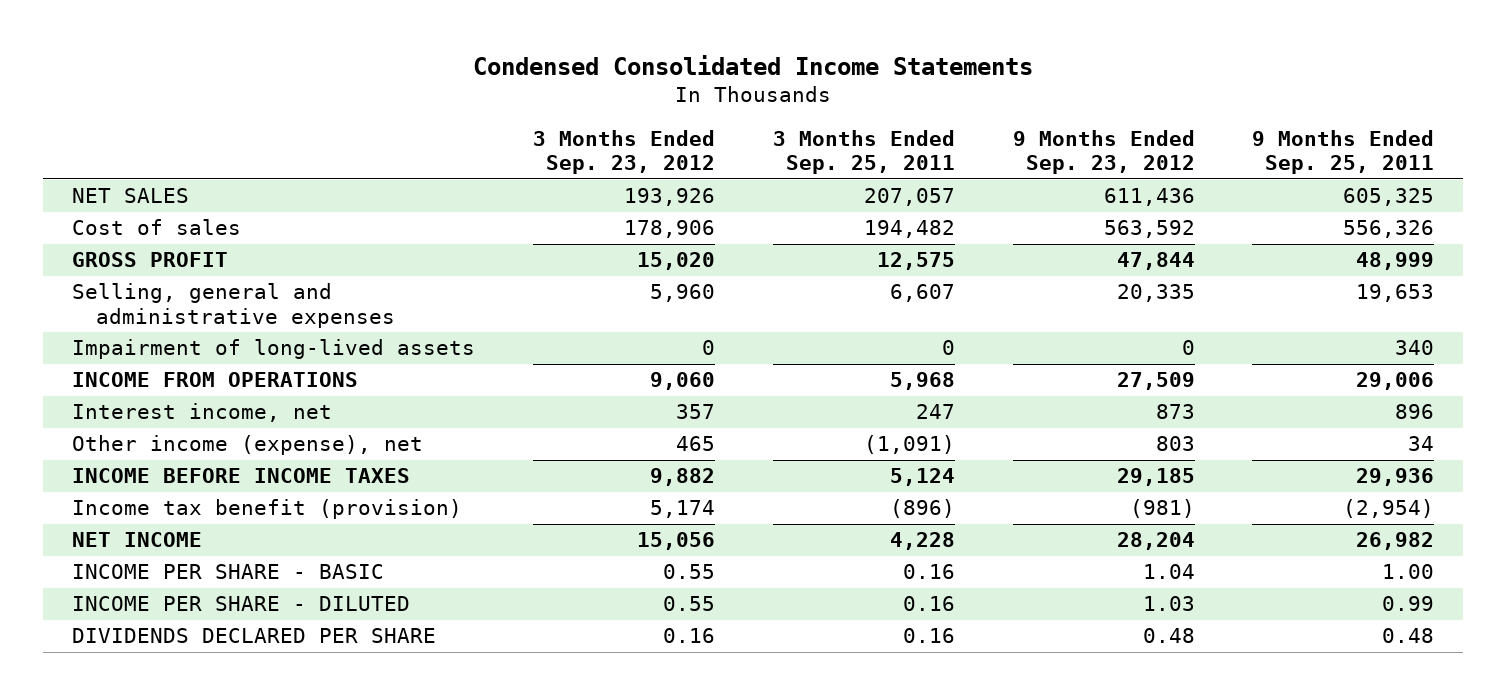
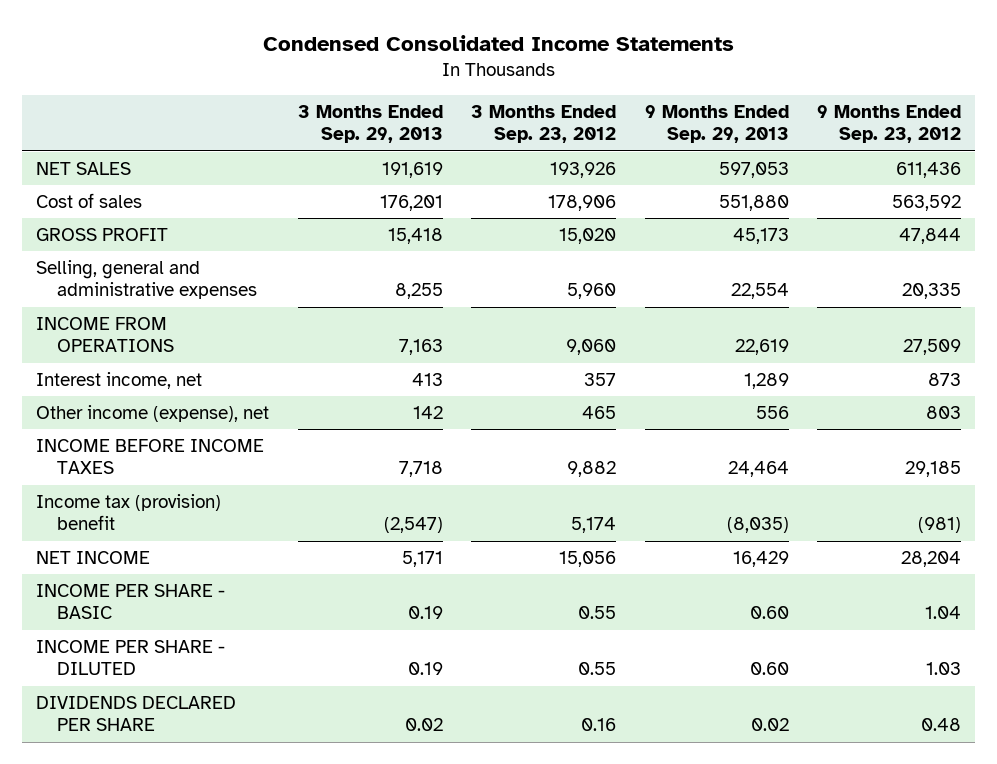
- | 3 Months Ended Sep. 23, 2012 | 3 Months Ended Sep. 25, 2011 | 9 Months Ended Sep. 23, 2012 | 9 Months Ended Sep. 25, 2011
+ | 3 Months Ended Sep. 29, 2013 | 3 Months Ended Sep. 23, 2012 | 9 Months Ended Sep. 29, 2013 | 9 Months Ended Sep. 23, 2012
- Impairment of long-lived assets | 0 | 0 | 0 | 340
- Income tax benefit (provision) | 5,174 | (896) | (981) | (2,954)
+ Income tax (provision) benefit | (2,547) | 5,174 | (8,035) | (981)

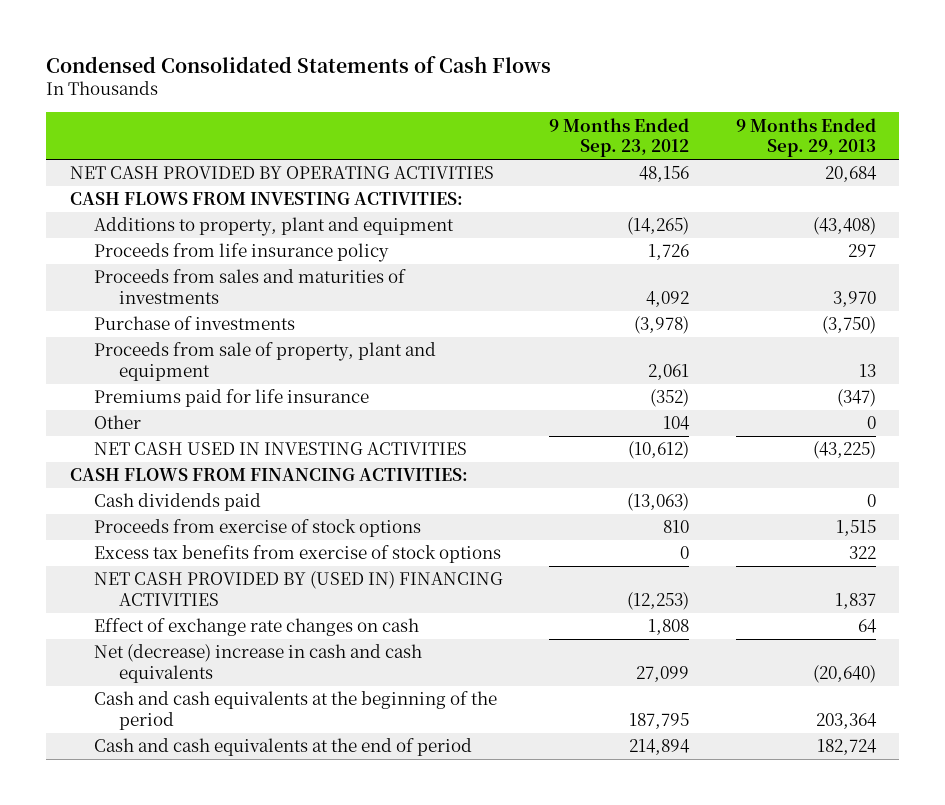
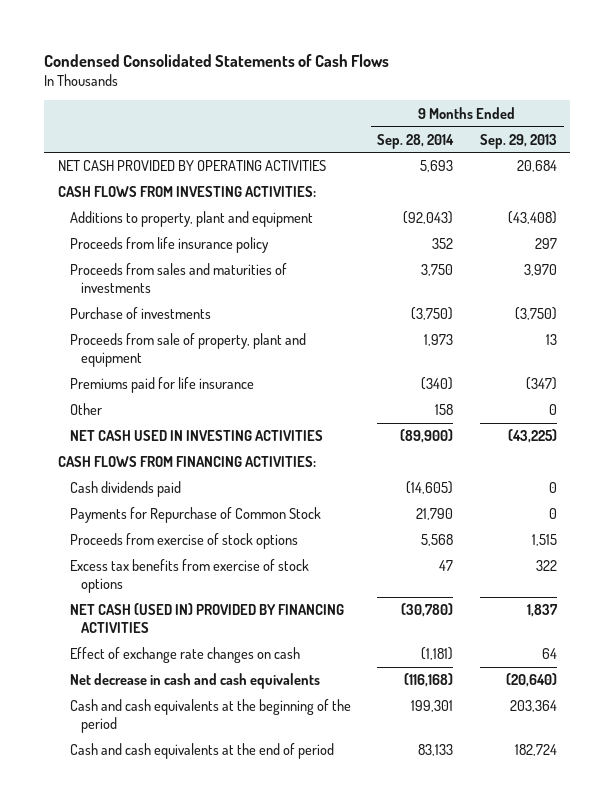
- | 9 Months Ended Sep. 23, 2012 | 9 Months Ended Sep. 29, 2013
+ | 9 Months Ended Sep. 28, 2014 | 9 Months Ended Sep. 29, 2013
+ Payments for Repurchase of Common Stock | 21,790 | 0
- NET CASH PROVIDED BY (USED IN) FINANCING ACTIVITIES | (12,253) | 1,837
+ NET CASH (USED IN) PROVIDED BY FINANCING ACTIVITIES | (30,780) | 1,837
- Net (decrease) increase in cash and cash equivalents | 27,099 | (20,640)
+ Net decrease in cash and cash equivalents | (116,168) | (20,640)

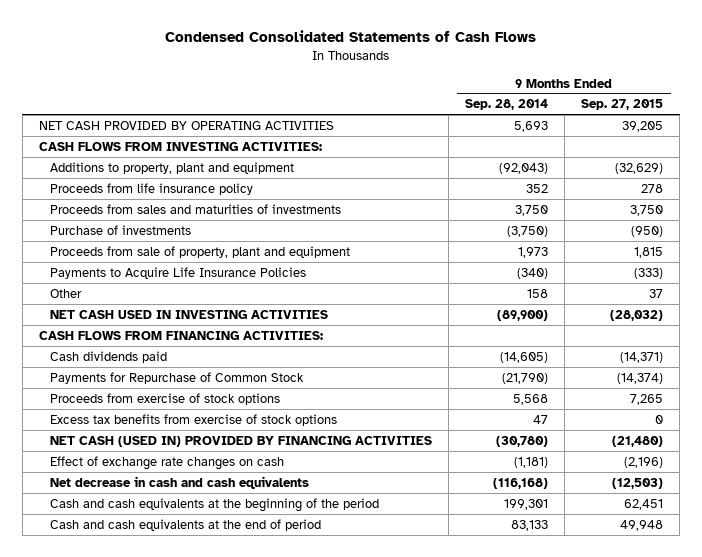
- | 9 Months Ended Sep. 28, 2014 | 9 Months Ended Sep. 29, 2013
+ | 9 Months Ended Sep. 28, 2014 | 9 Months Ended Sep. 27, 2015
- Premiums paid for life insurance | (340) | (347)
+ Payments to Acquire Life Insurance Policies | (340) | (333)
- Payments for Repurchase of Common Stock | 21,790 | 0
+ Payments for Repurchase of Common Stock | (21,790) | (14,374)

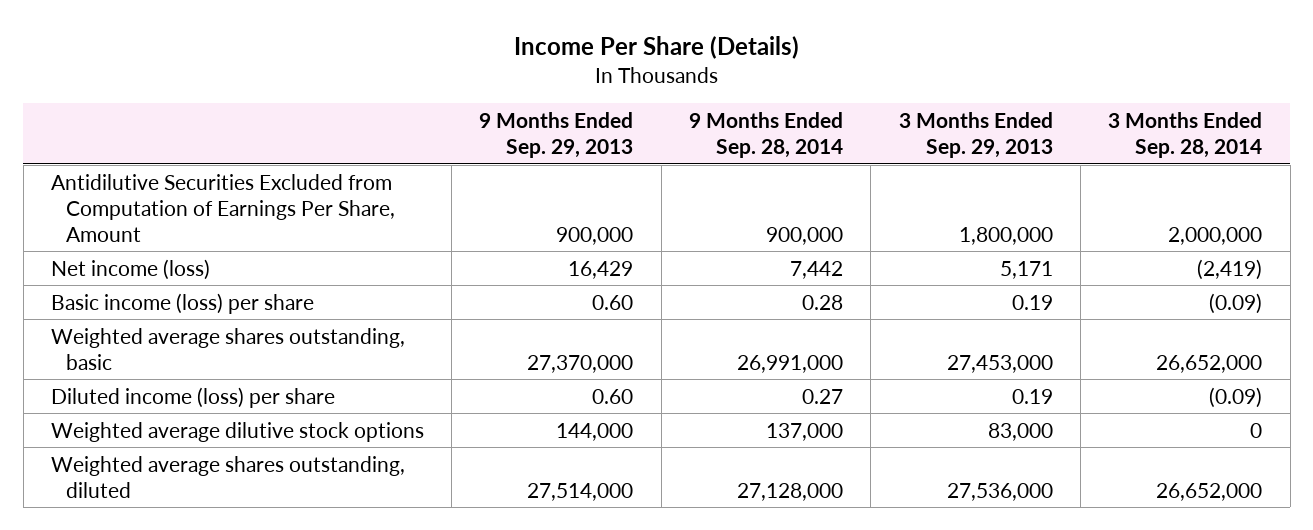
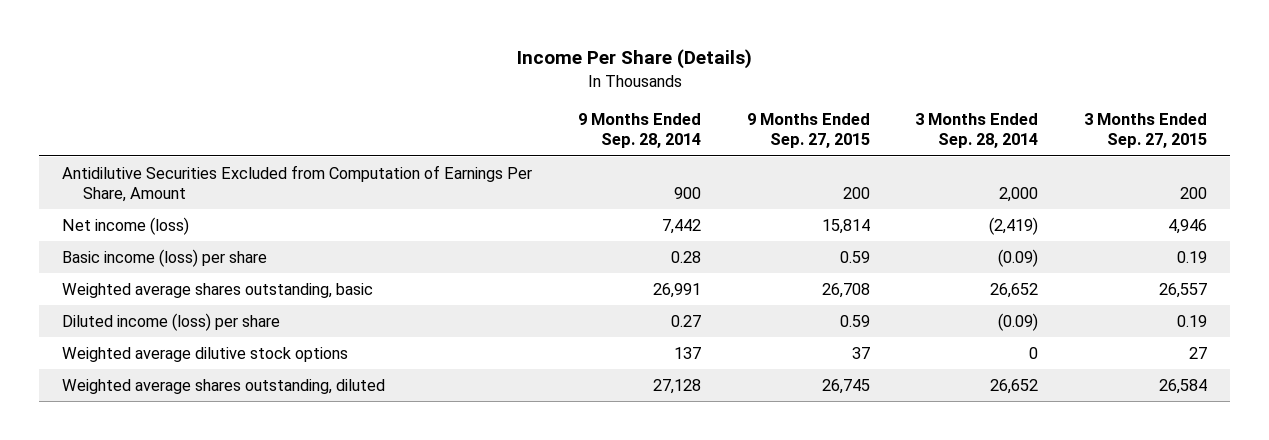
- | 9 Months Ended Sep. 29, 2013 | 9 Months Ended Sep. 28, 2014 | 3 Months Ended Sep. 29, 2013 | 3 Months Ended Sep. 28, 2014
+ | 9 Months Ended Sep. 28, 2014 | 9 Months Ended Sep. 27, 2015 | 3 Months Ended Sep. 28, 2014 | 3 Months Ended Sep. 27, 2015
- Antidilutive Securities Excluded from Computation of Earnings Per Share, Amount | 900,000 | 900,000 | 1,800,000 | 2,000,000
+ Antidilutive Securities Excluded from Computation of Earnings Per Share, Amount | 900 | 200 | 2,000 | 200
- Weighted average shares outstanding, basic | 27,370,000 | 26,991,000 | 27,453,000 | 26,652,000
+ Weighted average shares outstanding, basic | 26,991 | 26,708 | 26,652 | 26,557
- Weighted average dilutive stock options | 144,000 | 137,000 | 83,000 | 0
- Weighted average shares outstanding, diluted | 27,514,000 | 27,128,000 | 27,536,000 | 26,652,000
+ Weighted average dilutive stock options | 137 | 37 | 0 | 27
+ Weighted average shares outstanding, diluted | 27,128 | 26,745 | 26,652 | 26,584

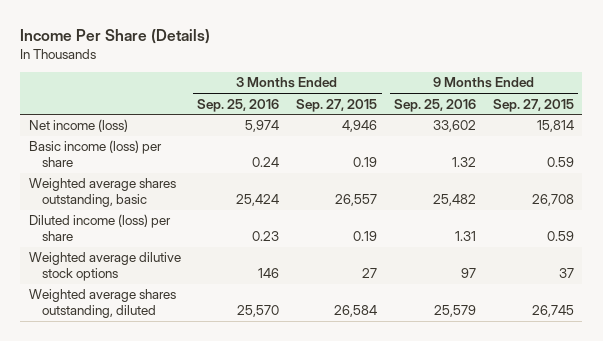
- | 9 Months Ended Sep. 28, 2014 | 9 Months Ended Sep. 27, 2015 | 3 Months Ended Sep. 28, 2014 | 3 Months Ended Sep. 27, 2015
+ | 3 Months Ended Sep. 25, 2016 | 3 Months Ended Sep. 27, 2015 | 9 Months Ended Sep. 25, 2016 | 9 Months Ended Sep. 27, 2015
- Antidilutive Securities Excluded from Computation of Earnings Per Share, Amount | 900 | 200 | 2,000 | 200

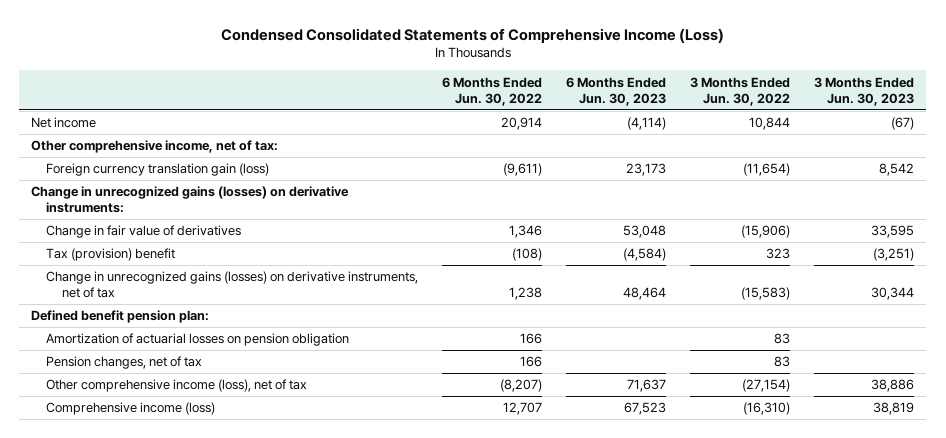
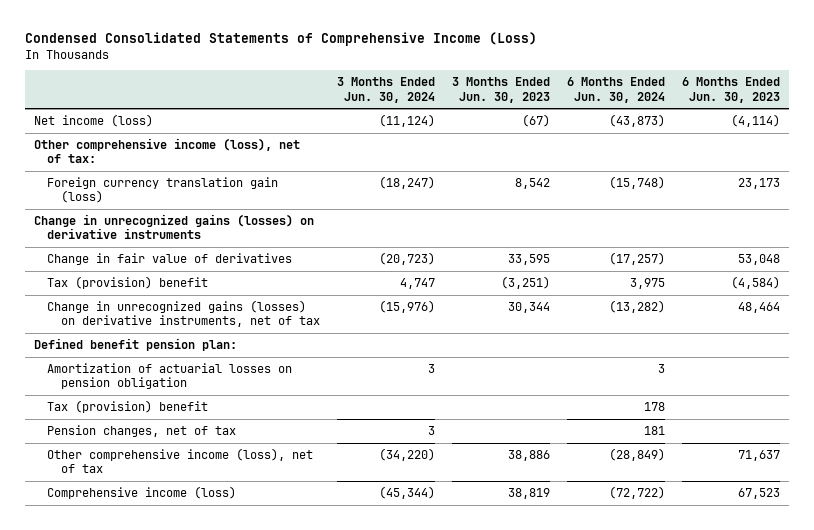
- | 6 Months Ended Jun. 30, 2022 | 6 Months Ended Jun. 30, 2023 | 3 Months Ended Jun. 30, 2022 | 3 Months Ended Jun. 30, 2023
+ | 3 Months Ended Jun. 30, 2024 | 3 Months Ended Jun. 30, 2023 | 6 Months Ended Jun. 30, 2024 | 6 Months Ended Jun. 30, 2023
- Net income | 20,914 | (4,114) | 10,844 | (67)
- Other comprehensive income, net of tax:
+ Net income (loss) | (11,124) | (67) | (43,873) | (4,114)
+ Other comprehensive income (loss), net of tax:
- Change in unrecognized gains (losses) on derivative instruments:
+ Change in unrecognized gains (losses) on derivative instruments
+ Tax (provision) benefit | | | 178 |

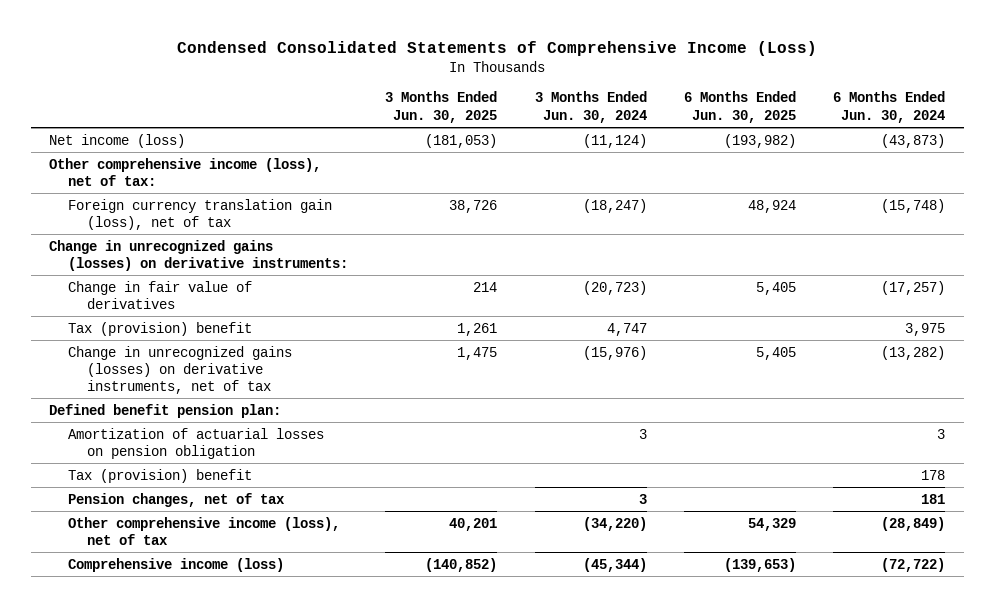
- | 3 Months Ended Jun. 30, 2024 | 3 Months Ended Jun. 30, 2023 | 6 Months Ended Jun. 30, 2024 | 6 Months Ended Jun. 30, 2023
+ | 3 Months Ended Jun. 30, 2025 | 3 Months Ended Jun. 30, 2024 | 6 Months Ended Jun. 30, 2025 | 6 Months Ended Jun. 30, 2024
- Foreign currency translation gain (loss) | (18,247) | 8,542 | (15,748) | 23,173
- Change in unrecognized gains (losses) on derivative instruments
+ Foreign currency translation gain (loss), net of tax | 38,726 | (18,247) | 48,924 | (15,748)
+ Change in unrecognized gains (losses) on derivative instruments:

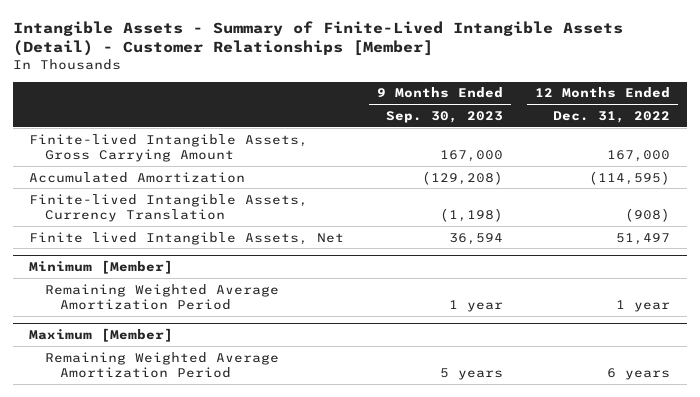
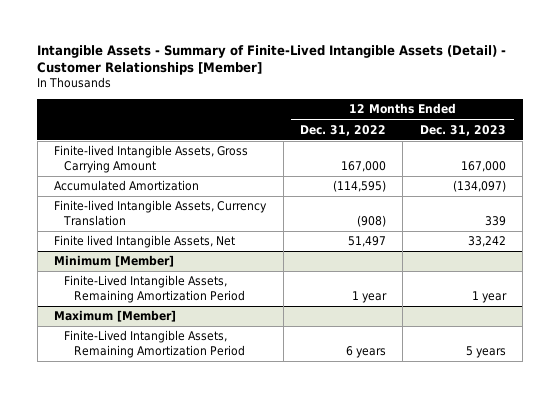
- | 9 Months Ended Sep. 30, 2023 | 12 Months Ended Dec. 31, 2022
+ | 12 Months Ended Dec. 31, 2022 | 12 Months Ended Dec. 31, 2023
@ Minimum [Member]
- Remaining Weighted Average Amortization Period | 1 year | 1 year
+ Finite-Lived Intangible Assets, Remaining Amortization Period | 1 year | 1 year
@ Maximum [Member]
- Remaining Weighted Average Amortization Period | 5 years | 6 years
+ Finite-Lived Intangible Assets, Remaining Amortization Period | 6 years | 5 years

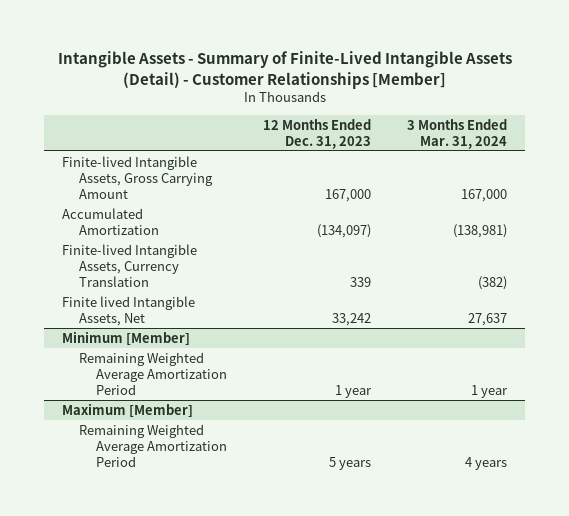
- | 12 Months Ended Dec. 31, 2022 | 12 Months Ended Dec. 31, 2023
+ | 12 Months Ended Dec. 31, 2023 | 3 Months Ended Mar. 31, 2024
@ Minimum [Member]
- Finite-Lived Intangible Assets, Remaining Amortization Period | 1 year | 1 year
+ Remaining Weighted Average Amortization Period | 1 year | 1 year
@ Maximum [Member]
- Finite-Lived Intangible Assets, Remaining Amortization Period | 6 years | 5 years
+ Remaining Weighted Average Amortization Period | 5 years | 4 years

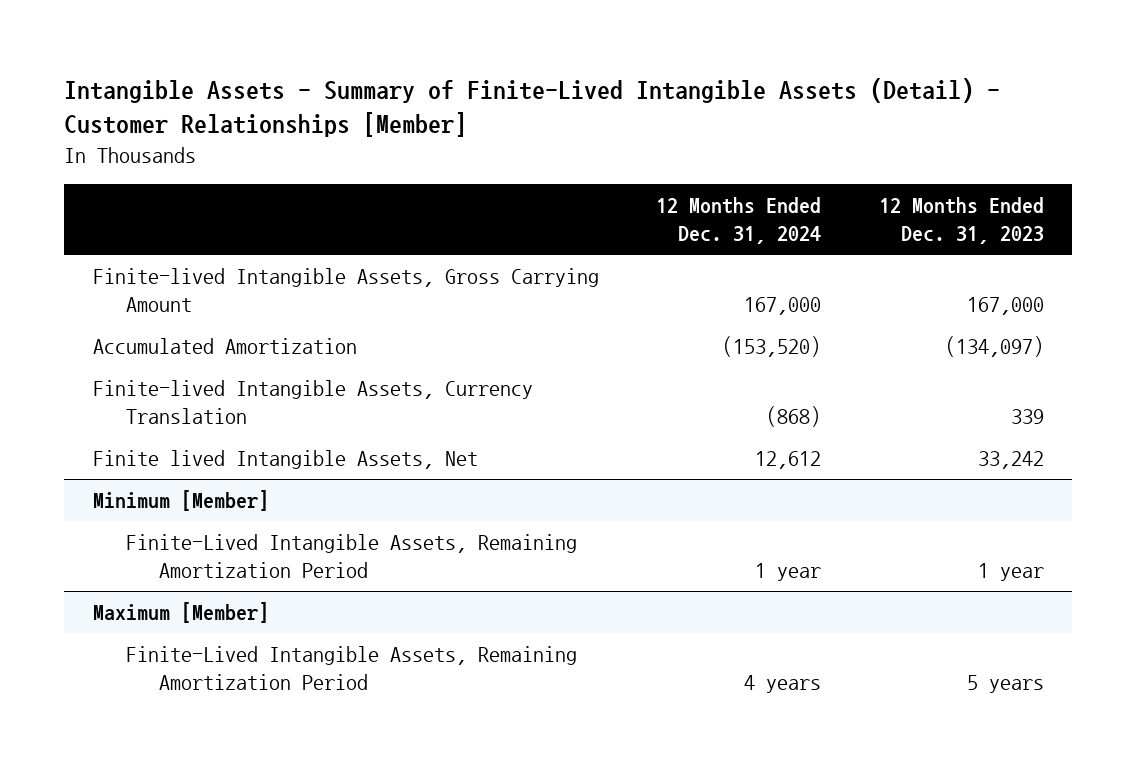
- | 12 Months Ended Dec. 31, 2023 | 3 Months Ended Mar. 31, 2024
+ | 12 Months Ended Dec. 31, 2024 | 12 Months Ended Dec. 31, 2023
@ Minimum [Member]
- Remaining Weighted Average Amortization Period | 1 year | 1 year
+ Finite-Lived Intangible Assets, Remaining Amortization Period | 1 year | 1 year
@ Maximum [Member]
- Remaining Weighted Average Amortization Period | 5 years | 4 years
+ Finite-Lived Intangible Assets, Remaining Amortization Period | 4 years | 5 years

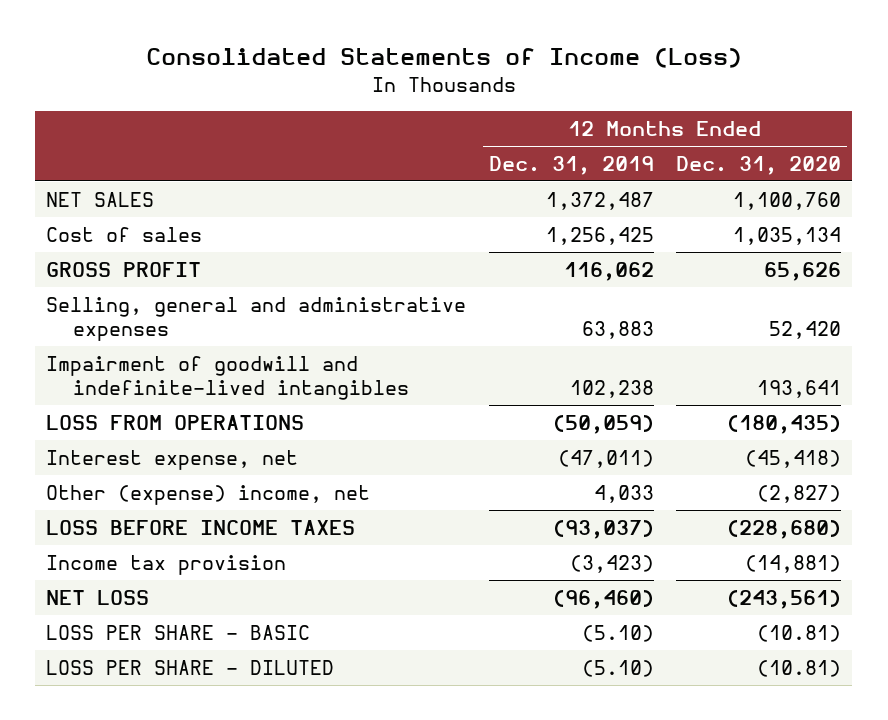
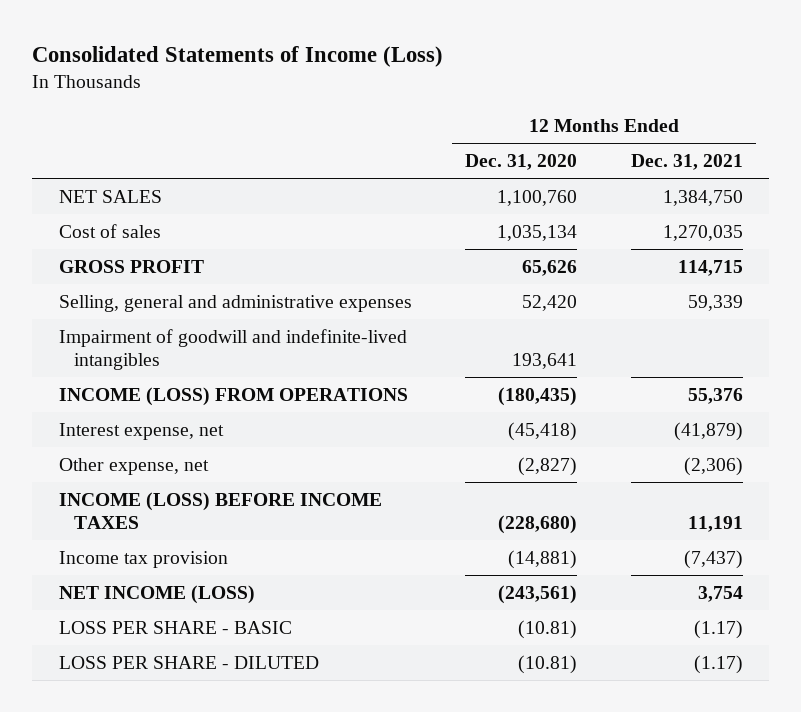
- | 12 Months Ended Dec. 31, 2019 | 12 Months Ended Dec. 31, 2020
+ | 12 Months Ended Dec. 31, 2020 | 12 Months Ended Dec. 31, 2021
- LOSS FROM OPERATIONS | (50,059) | (180,435)
+ INCOME (LOSS) FROM OPERATIONS | (180,435) | 55,376
- Other (expense) income, net | 4,033 | (2,827)
- LOSS BEFORE INCOME TAXES | (93,037) | (228,680)
+ Other expense, net | (2,827) | (2,306)
+ INCOME (LOSS) BEFORE INCOME TAXES | (228,680) | 11,191
- NET LOSS | (96,460) | (243,561)
+ NET INCOME (LOSS) | (243,561) | 3,754

